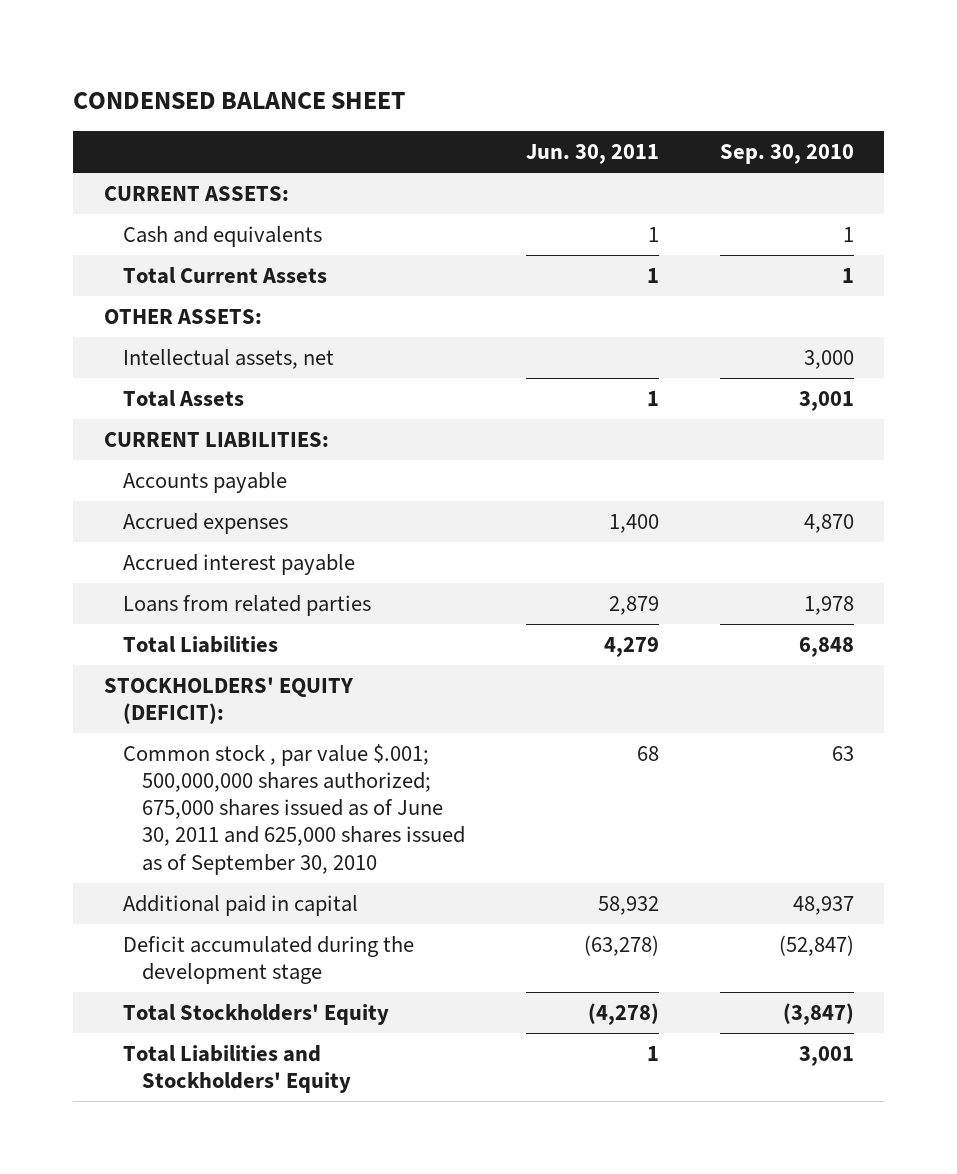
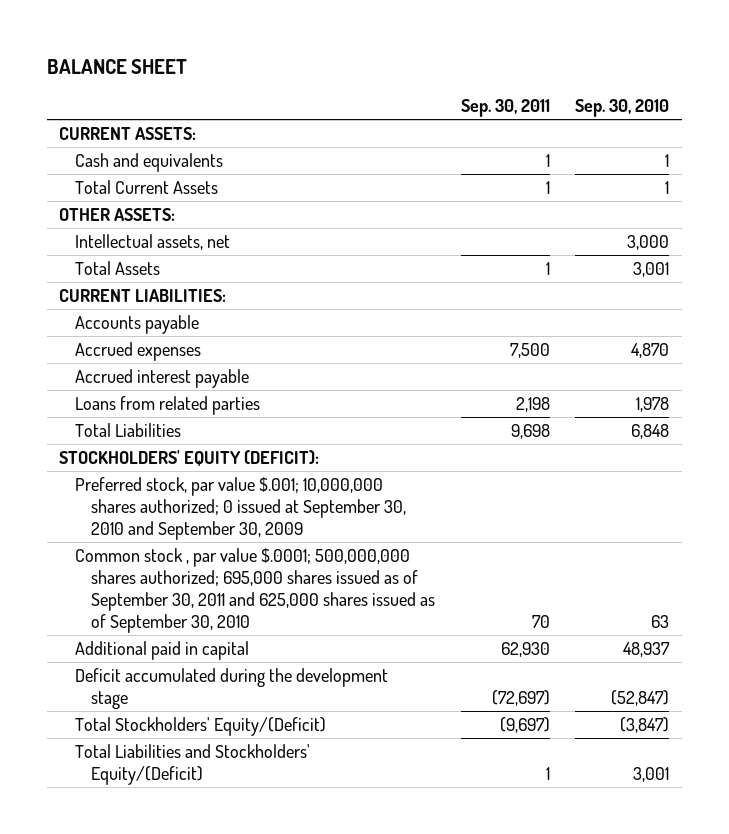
- CONDENSED BALANCE SHEET
+ BALANCE SHEET
- | Jun. 30, 2011 | Sep. 30, 2010
+ | Sep. 30, 2011 | Sep. 30, 2010
- Common stock , par value $.001; 500,000,000 shares authorized; 675,000 shares issued as of June 30, 2011 and 625,000 shares issued as of September 30, 2010 | 68 | 63
+ Preferred stock, par value $.001; 10,000,000 shares authorized; 0 issued at September 30, 2010 and September 30, 2009
+ Common stock , par value $.0001; 500,000,000 shares authorized; 695,000 shares issued as of September 30, 2011 and 625,000 shares issued as of September 30, 2010 | 70 | 63
- Total Stockholders' Equity | (4,278) | (3,847)
- Total Liabilities and Stockholders' Equity | 1 | 3,001
+ Total Stockholders' Equity/(Deficit) | (9,697) | (3,847)
+ Total Liabilities and Stockholders' Equity/(Deficit) | 1 | 3,001

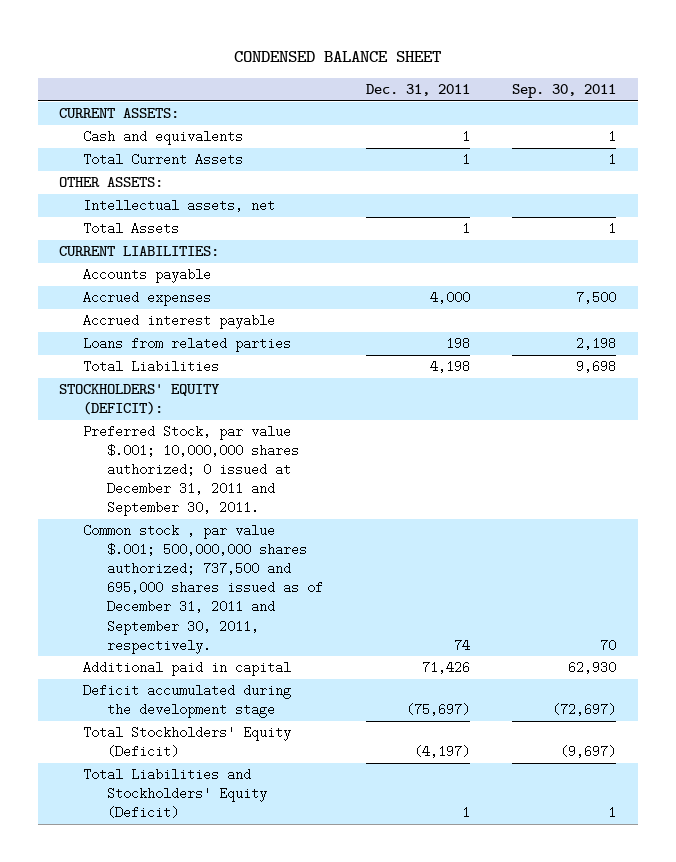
- BALANCE SHEET
+ CONDENSED BALANCE SHEET
- | Sep. 30, 2011 | Sep. 30, 2010
+ | Dec. 31, 2011 | Sep. 30, 2011
- Preferred stock, par value $.001; 10,000,000 shares authorized; 0 issued at September 30, 2010 and September 30, 2009
- Common stock , par value $.0001; 500,000,000 shares authorized; 695,000 shares issued as of September 30, 2011 and 625,000 shares issued as of September 30, 2010 | 70 | 63
+ Preferred Stock, par value $.001; 10,000,000 shares authorized; 0 issued at December 31, 2011 and September 30, 2011.
+ Common stock , par value $.001; 500,000,000 shares authorized; 737,500 and 695,000 shares issued as of December 31, 2011 and September 30, 2011, respectively. | 74 | 70
- Total Stockholders' Equity/(Deficit) | (9,697) | (3,847)
- Total Liabilities and Stockholders' Equity/(Deficit) | 1 | 3,001
+ Total Stockholders' Equity (Deficit) | (4,197) | (9,697)
+ Total Liabilities and Stockholders' Equity (Deficit) | 1 | 1

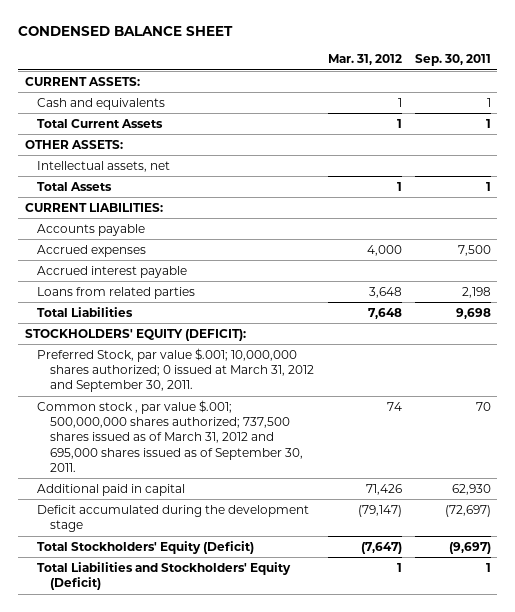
- | Dec. 31, 2011 | Sep. 30, 2011
+ | Mar. 31, 2012 | Sep. 30, 2011
- Preferred Stock, par value $.001; 10,000,000 shares authorized; 0 issued at December 31, 2011 and September 30, 2011.
- Common stock , par value $.001; 500,000,000 shares authorized; 737,500 and 695,000 shares issued as of December 31, 2011 and September 30, 2011, respectively. | 74 | 70
+ Preferred Stock, par value $.001; 10,000,000 shares authorized; 0 issued at March 31, 2012 and September 30, 2011.
+ Common stock , par value $.001; 500,000,000 shares authorized; 737,500 shares issued as of March 31, 2012 and 695,000 shares issued as of September 30, 2011. | 74 | 70

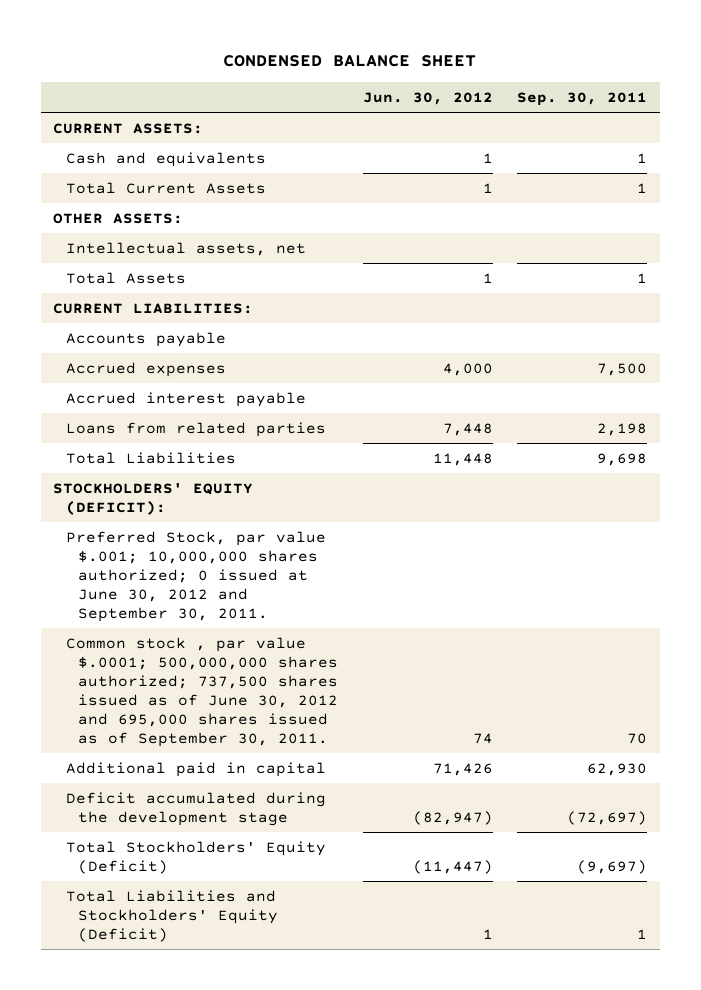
- | Mar. 31, 2012 | Sep. 30, 2011
+ | Jun. 30, 2012 | Sep. 30, 2011
- Preferred Stock, par value $.001; 10,000,000 shares authorized; 0 issued at March 31, 2012 and September 30, 2011.
- Common stock , par value $.001; 500,000,000 shares authorized; 737,500 shares issued as of March 31, 2012 and 695,000 shares issued as of September 30, 2011. | 74 | 70
+ Preferred Stock, par value $.001; 10,000,000 shares authorized; 0 issued at June 30, 2012 and September 30, 2011.
+ Common stock , par value $.0001; 500,000,000 shares authorized; 737,500 shares issued as of June 30, 2012 and 695,000 shares issued as of September 30, 2011. | 74 | 70

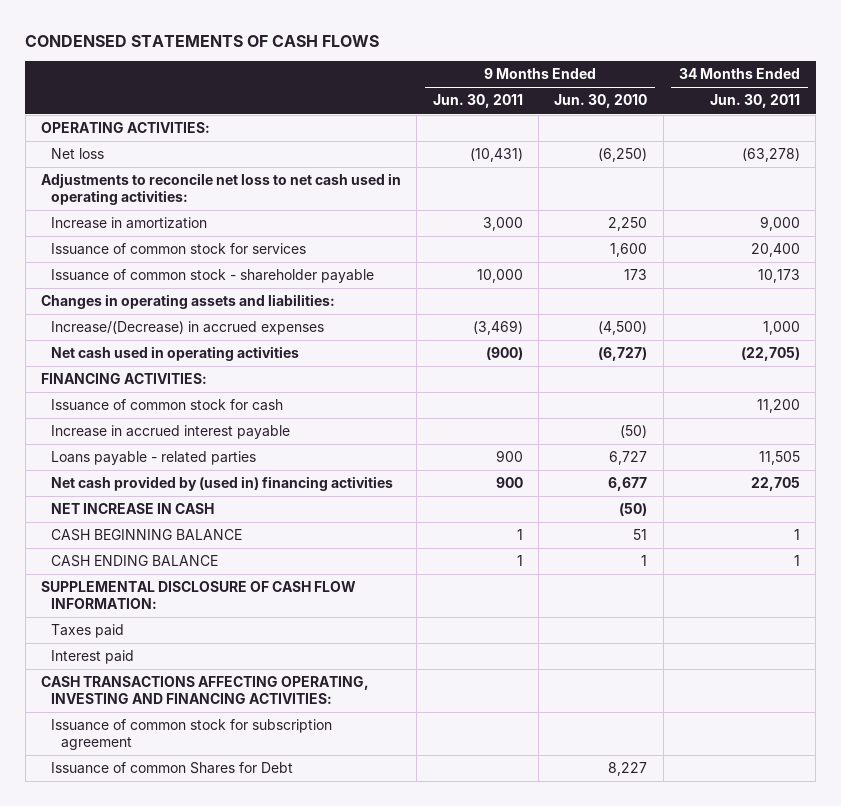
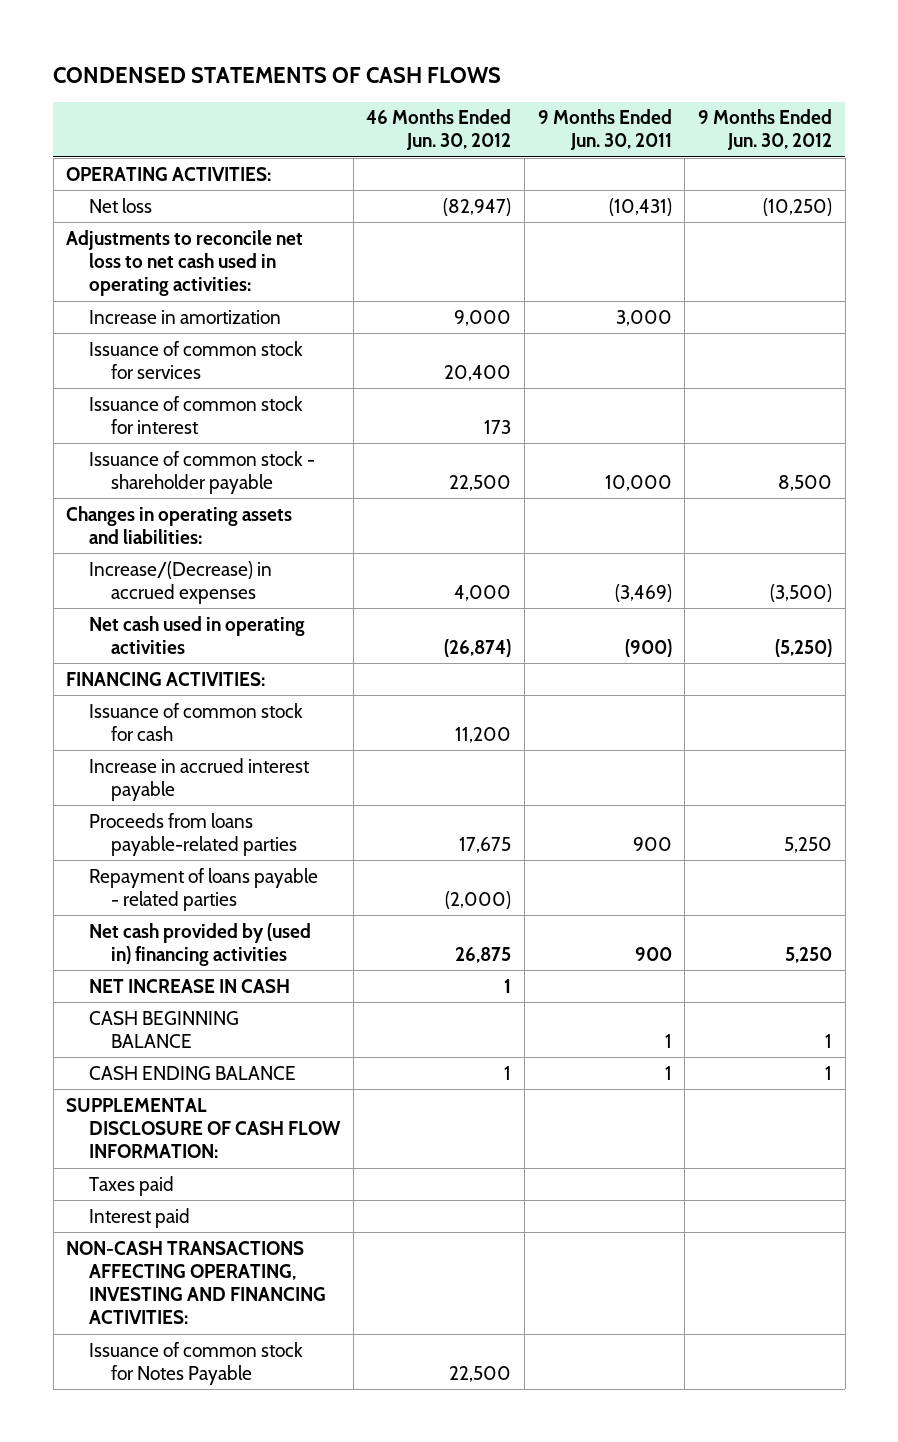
- | 9 Months Ended Jun. 30, 2011 | 9 Months Ended Jun. 30, 2010 | 34 Months Ended Jun. 30, 2011
+ | 46 Months Ended Jun. 30, 2012 | 9 Months Ended Jun. 30, 2011 | 9 Months Ended Jun. 30, 2012
+ Issuance of common stock for interest | 173 | |
- Loans payable - related parties | 900 | 6,727 | 11,505
+ Proceeds from loans payable-related parties | 17,675 | 900 | 5,250
+ Repayment of loans payable - related parties | (2,000) | |
- CASH TRANSACTIONS AFFECTING OPERATING, INVESTING AND FINANCING ACTIVITIES:
- Issuance of common stock for subscription agreement
- Issuance of common Shares for Debt | | 8,227 |
+ NON-CASH TRANSACTIONS AFFECTING OPERATING, INVESTING AND FINANCING ACTIVITIES:
+ Issuance of common stock for Notes Payable | 22,500 | |

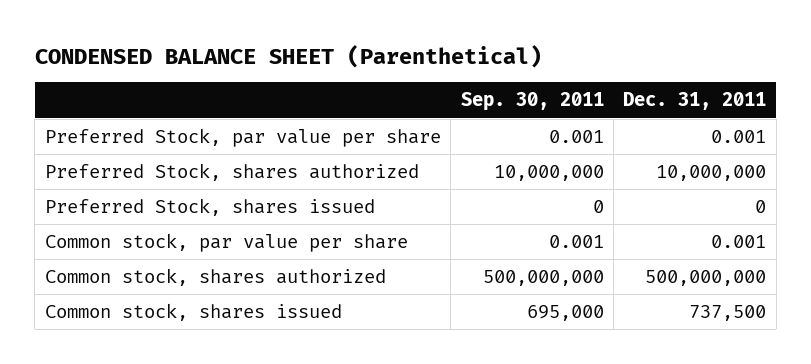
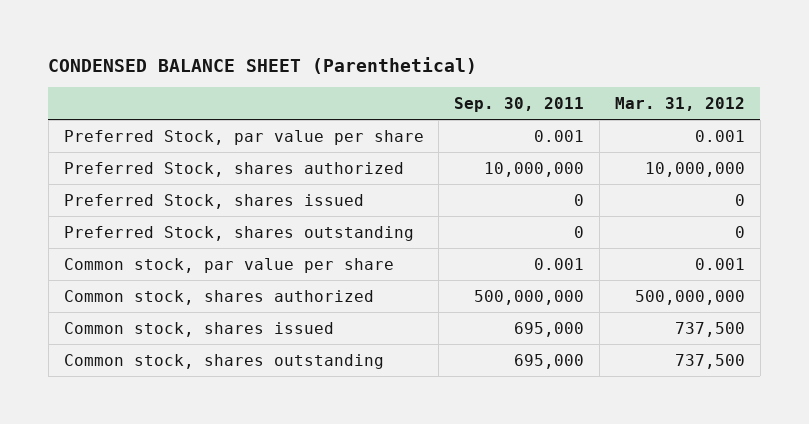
- | Sep. 30, 2011 | Dec. 31, 2011
+ | Sep. 30, 2011 | Mar. 31, 2012
+ Preferred Stock, shares outstanding | 0 | 0
+ Common stock, shares outstanding | 695,000 | 737,500

